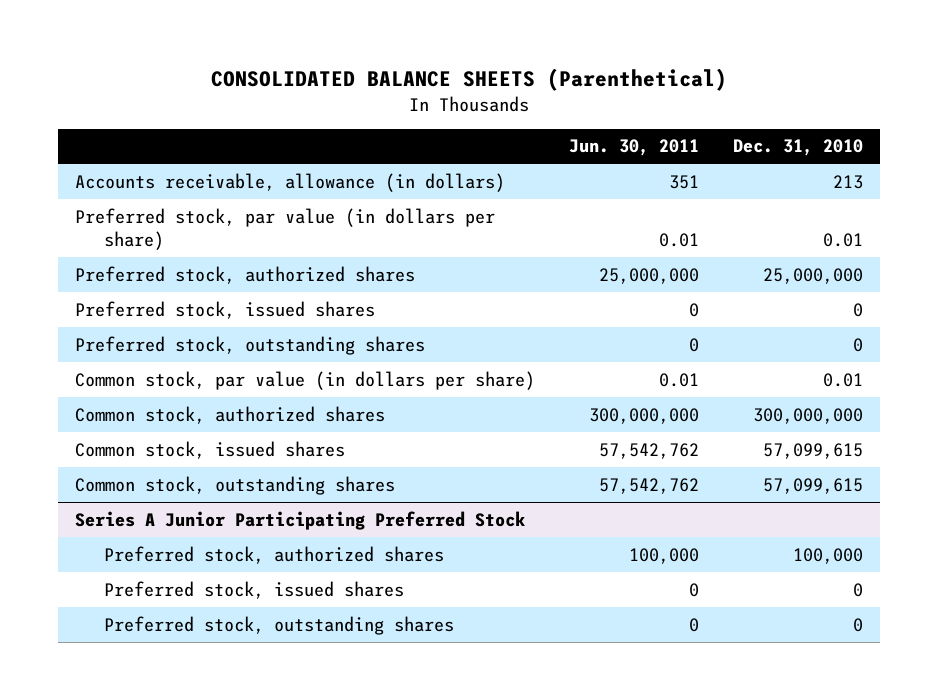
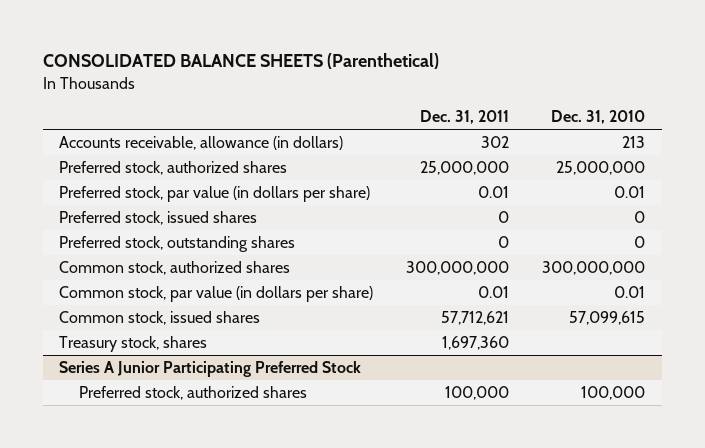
- | Jun. 30, 2011 | Dec. 31, 2010
+ | Dec. 31, 2011 | Dec. 31, 2010
moved down: Preferred stock, par value (in dollars per share) | 0.01 | 0.01
moved down: Common stock, par value (in dollars per share) | 0.01 | 0.01
- Common stock, outstanding shares | 57,542,762 | 57,099,615
+ Treasury stock, shares | 1,697,360 |
@ Series A Junior Participating Preferred Stock
- Preferred stock, issued shares | 0 | 0
- Preferred stock, outstanding shares | 0 | 0

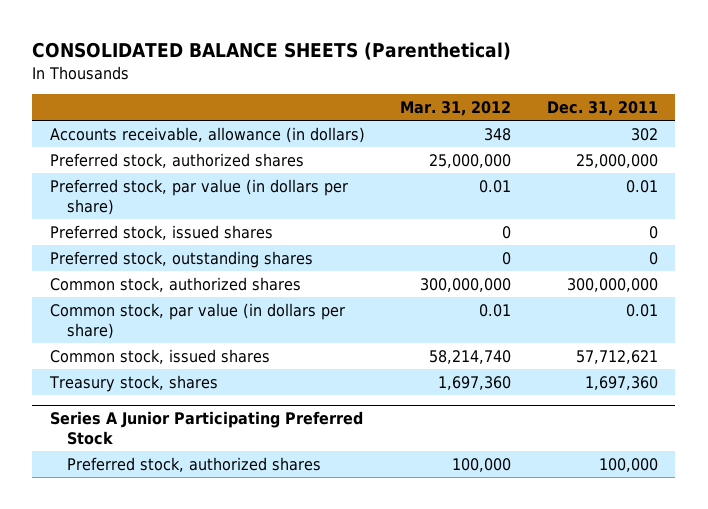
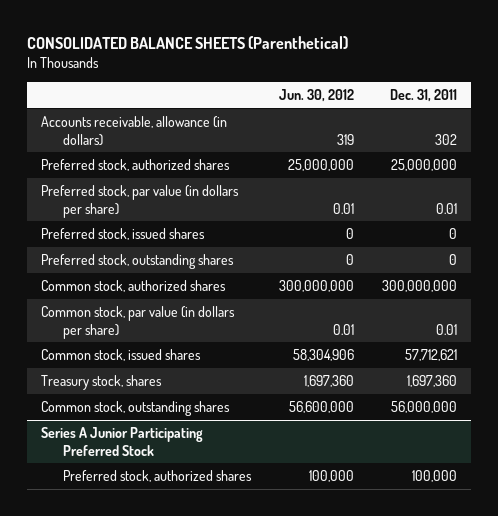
- | Mar. 31, 2012 | Dec. 31, 2011
+ | Jun. 30, 2012 | Dec. 31, 2011
+ Common stock, outstanding shares | 56,600,000 | 56,000,000

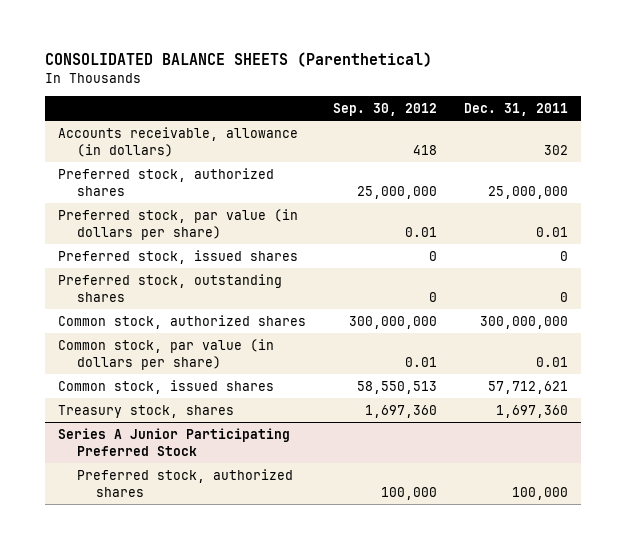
- | Jun. 30, 2012 | Dec. 31, 2011
+ | Sep. 30, 2012 | Dec. 31, 2011
- Common stock, outstanding shares | 56,600,000 | 56,000,000

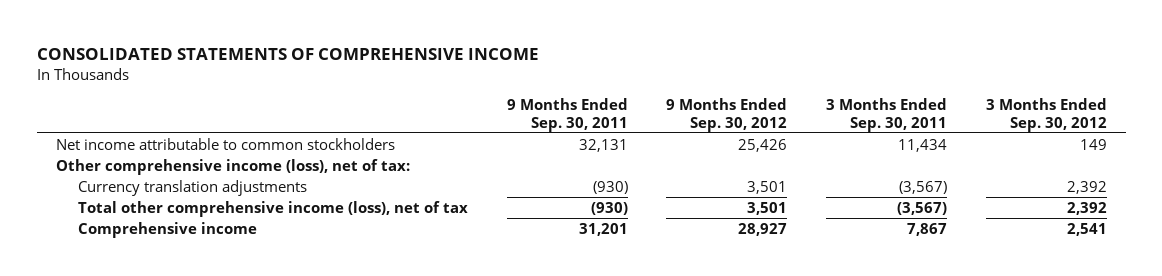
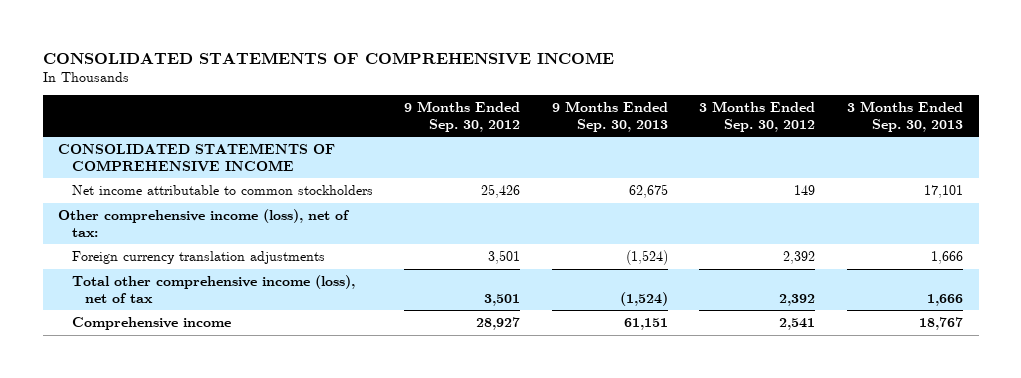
- | 9 Months Ended Sep. 30, 2011 | 9 Months Ended Sep. 30, 2012 | 3 Months Ended Sep. 30, 2011 | 3 Months Ended Sep. 30, 2012
+ | 9 Months Ended Sep. 30, 2012 | 9 Months Ended Sep. 30, 2013 | 3 Months Ended Sep. 30, 2012 | 3 Months Ended Sep. 30, 2013
+ CONSOLIDATED STATEMENTS OF COMPREHENSIVE INCOME
- Currency translation adjustments | (930) | 3,501 | (3,567) | 2,392
+ Foreign currency translation adjustments | 3,501 | (1,524) | 2,392 | 1,666

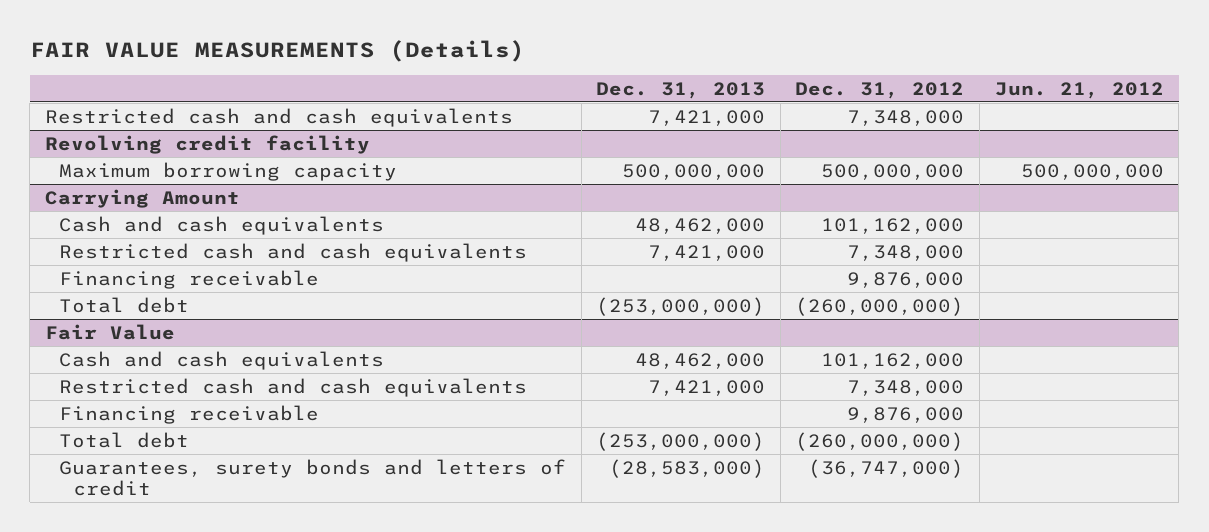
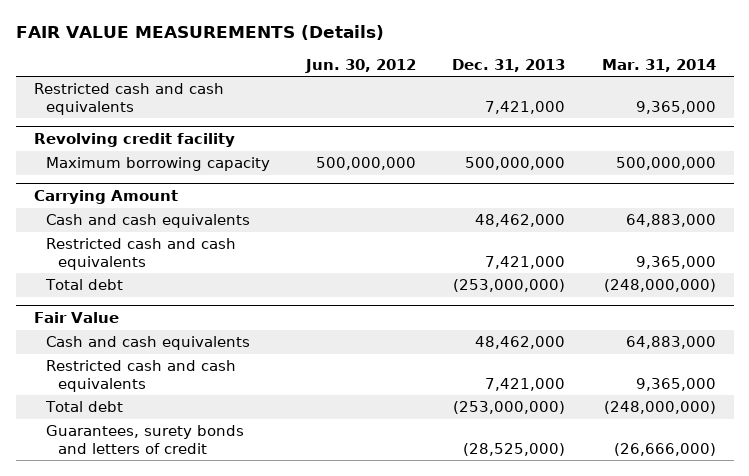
- | Dec. 31, 2013 | Dec. 31, 2012 | Jun. 21, 2012
+ | Jun. 30, 2012 | Dec. 31, 2013 | Mar. 31, 2014
@ Carrying Amount
- Financing receivable | | 9,876,000 |
@ Fair Value
- Financing receivable | | 9,876,000 |
- Guarantees, surety bonds and letters of credit | (28,583,000) | (36,747,000) |
+ Guarantees, surety bonds and letters of credit | | (28,525,000) | (26,666,000)

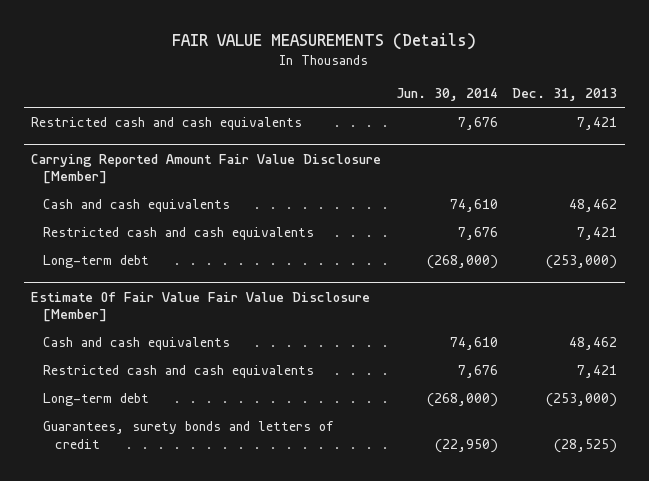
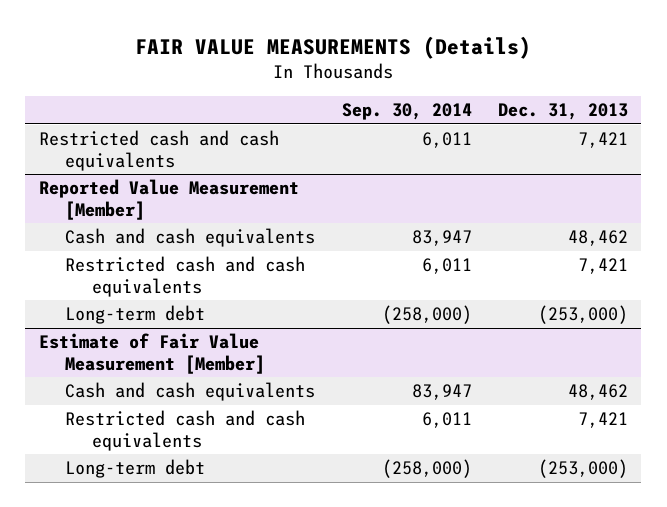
- | Jun. 30, 2014 | Dec. 31, 2013
+ | Sep. 30, 2014 | Dec. 31, 2013
- Carrying Reported Amount Fair Value Disclosure [Member]
+ Reported Value Measurement [Member]
- Estimate Of Fair Value Fair Value Disclosure [Member]
+ Estimate of Fair Value Measurement [Member]
- Guarantees, surety bonds and letters of credit | (22,950) | (28,525)

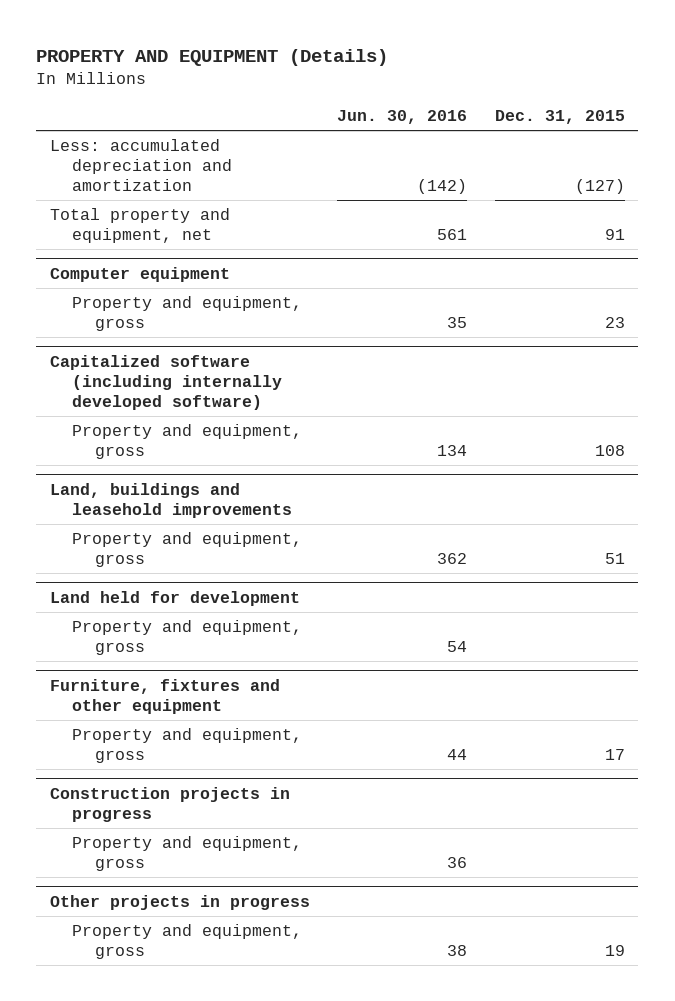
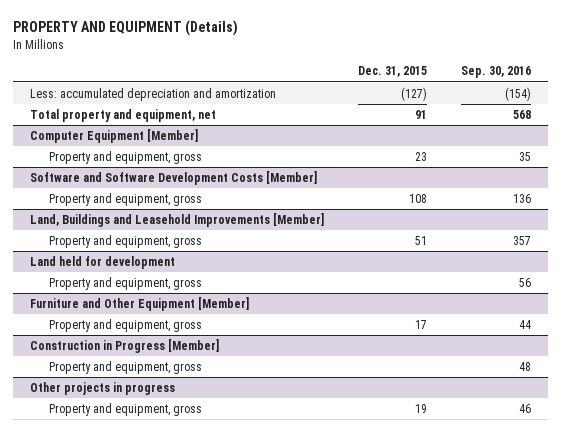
- | Jun. 30, 2016 | Dec. 31, 2015
+ | Dec. 31, 2015 | Sep. 30, 2016
- Computer equipment
+ Computer Equipment [Member]
- Capitalized software (including internally developed software)
+ Software and Software Development Costs [Member]
- Land, buildings and leasehold improvements
+ Land, Buildings and Leasehold Improvements [Member]
- Furniture, fixtures and other equipment
+ Furniture and Other Equipment [Member]
- Construction projects in progress
+ Construction in Progress [Member]

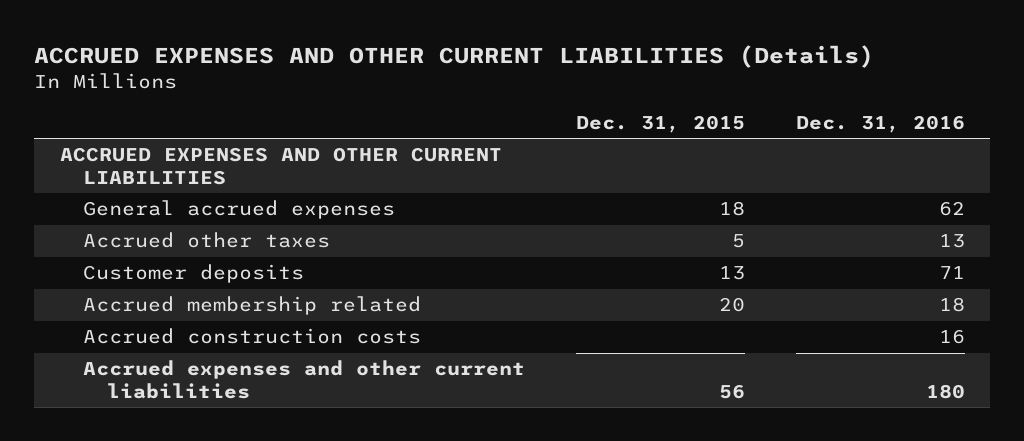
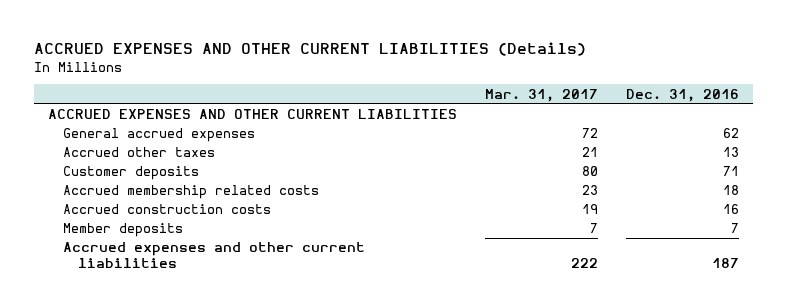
- | Dec. 31, 2015 | Dec. 31, 2016
+ | Mar. 31, 2017 | Dec. 31, 2016
- Accrued membership related | 20 | 18
+ Accrued membership related costs | 23 | 18
- Accrued expenses and other current liabilities | 56 | 180
+ Member deposits | 7 | 7
+ Accrued expenses and other current liabilities | 222 | 187

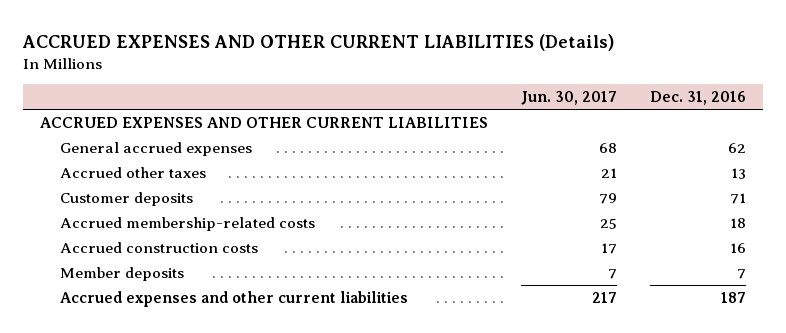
- | Mar. 31, 2017 | Dec. 31, 2016
+ | Jun. 30, 2017 | Dec. 31, 2016
- Accrued membership related costs | 23 | 18
+ Accrued membership-related costs | 25 | 18

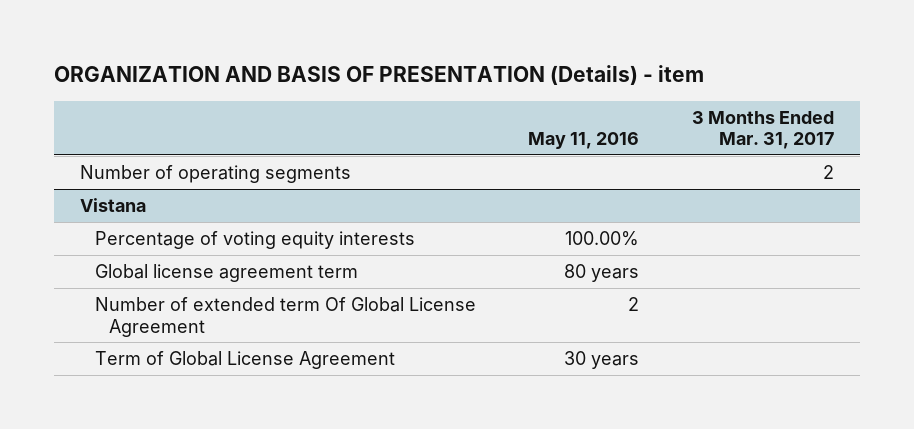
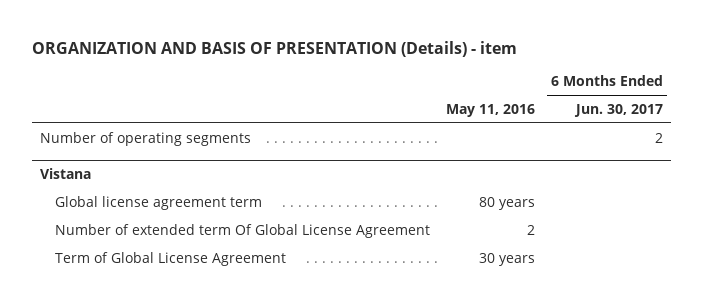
- | May 11, 2016 | 3 Months Ended Mar. 31, 2017
+ | May 11, 2016 | 6 Months Ended Jun. 30, 2017
@ Vistana
- Percentage of voting equity interests | 100.00% |

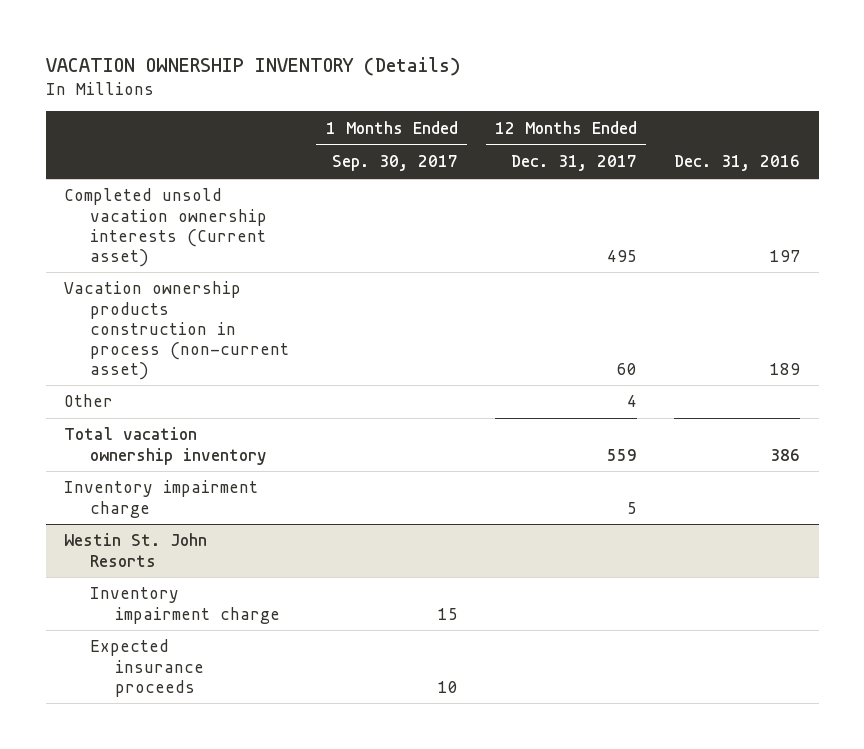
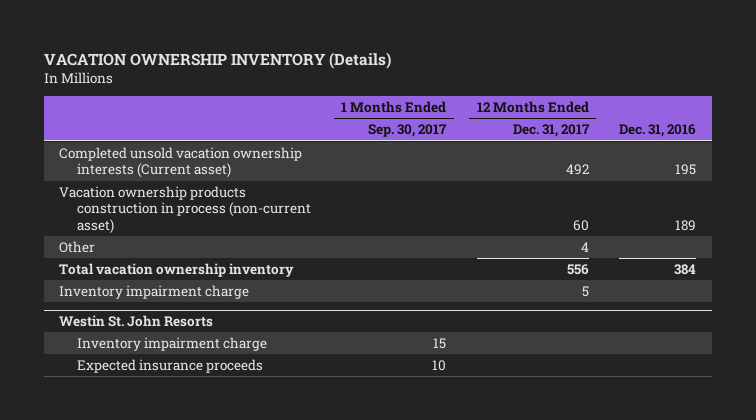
- Completed unsold vacation ownership interests (Current asset) | | 495 | 197
+ Completed unsold vacation ownership interests (Current asset) | | 492 | 195
- Total vacation ownership inventory | | 559 | 386
+ Total vacation ownership inventory | | 556 | 384

